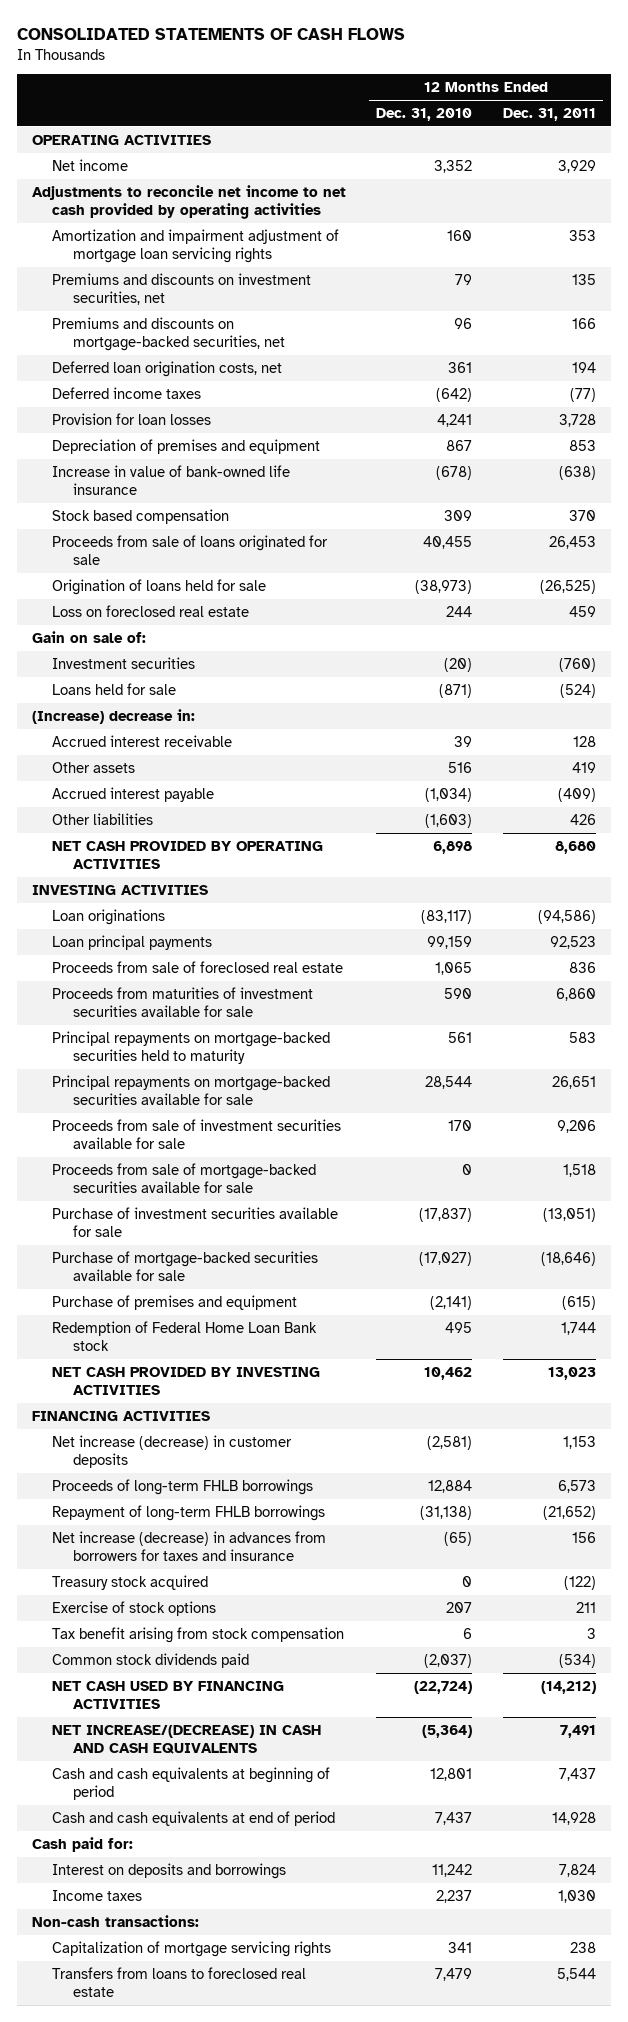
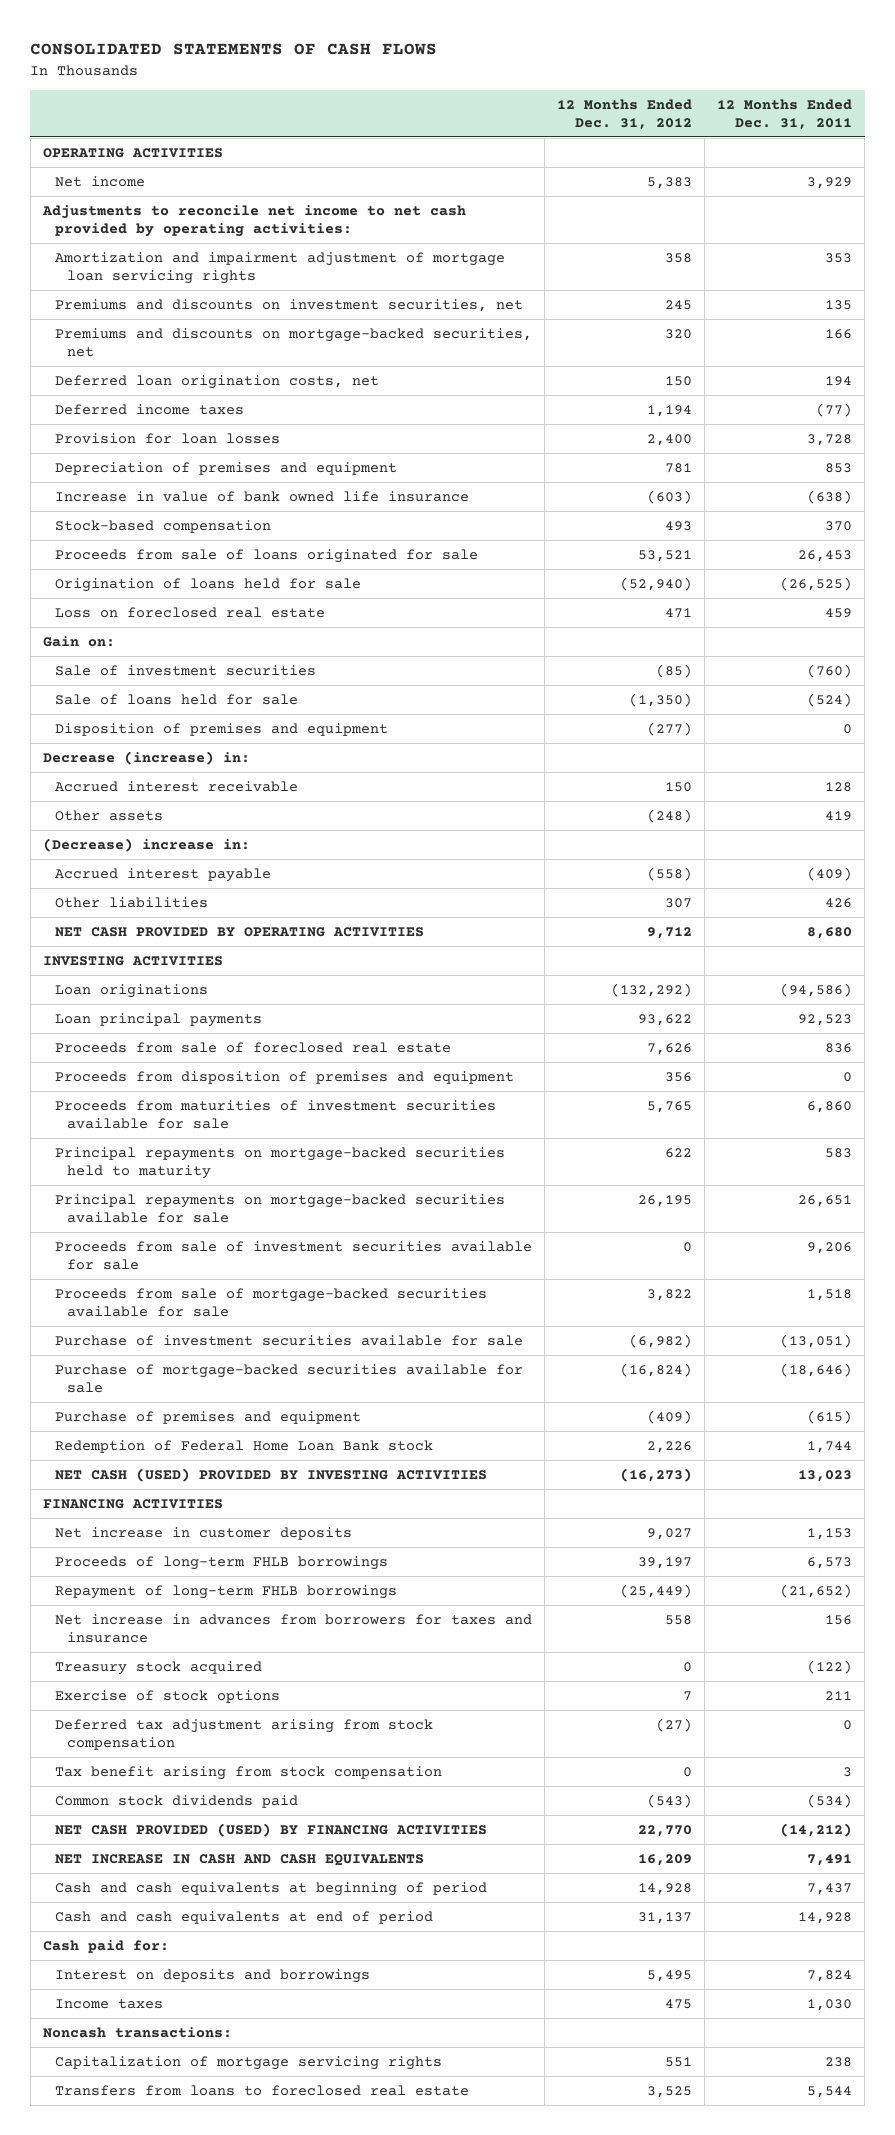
- | 12 Months Ended Dec. 31, 2010 | 12 Months Ended Dec. 31, 2011
+ | 12 Months Ended Dec. 31, 2012 | 12 Months Ended Dec. 31, 2011
- Adjustments to reconcile net income to net cash provided by operating activities
+ Adjustments to reconcile net income to net cash provided by operating activities:
- Increase in value of bank-owned life insurance | (678) | (638)
- Stock based compensation | 309 | 370
+ Increase in value of bank owned life insurance | (603) | (638)
+ Stock-based compensation | 493 | 370
- Gain on sale of:
- Investment securities | (20) | (760)
- Loans held for sale | (871) | (524)
- (Increase) decrease in:
+ Gain on:
+ Sale of investment securities | (85) | (760)
+ Sale of loans held for sale | (1,350) | (524)
+ Disposition of premises and equipment | (277) | 0
+ Decrease (increase) in:
+ (Decrease) increase in:
+ Proceeds from disposition of premises and equipment | 356 | 0
- NET CASH PROVIDED BY INVESTING ACTIVITIES | 10,462 | 13,023
+ NET CASH (USED) PROVIDED BY INVESTING ACTIVITIES | (16,273) | 13,023
- Net increase (decrease) in customer deposits | (2,581) | 1,153
+ Net increase in customer deposits | 9,027 | 1,153
- Net increase (decrease) in advances from borrowers for taxes and insurance | (65) | 156
+ Net increase in advances from borrowers for taxes and insurance | 558 | 156
+ Deferred tax adjustment arising from stock compensation | (27) | 0
- NET CASH USED BY FINANCING ACTIVITIES | (22,724) | (14,212)
- NET INCREASE/(DECREASE) IN CASH AND CASH EQUIVALENTS | (5,364) | 7,491
+ NET CASH PROVIDED (USED) BY FINANCING ACTIVITIES | 22,770 | (14,212)
+ NET INCREASE IN CASH AND CASH EQUIVALENTS | 16,209 | 7,491
- Non-cash transactions:
+ Noncash transactions:

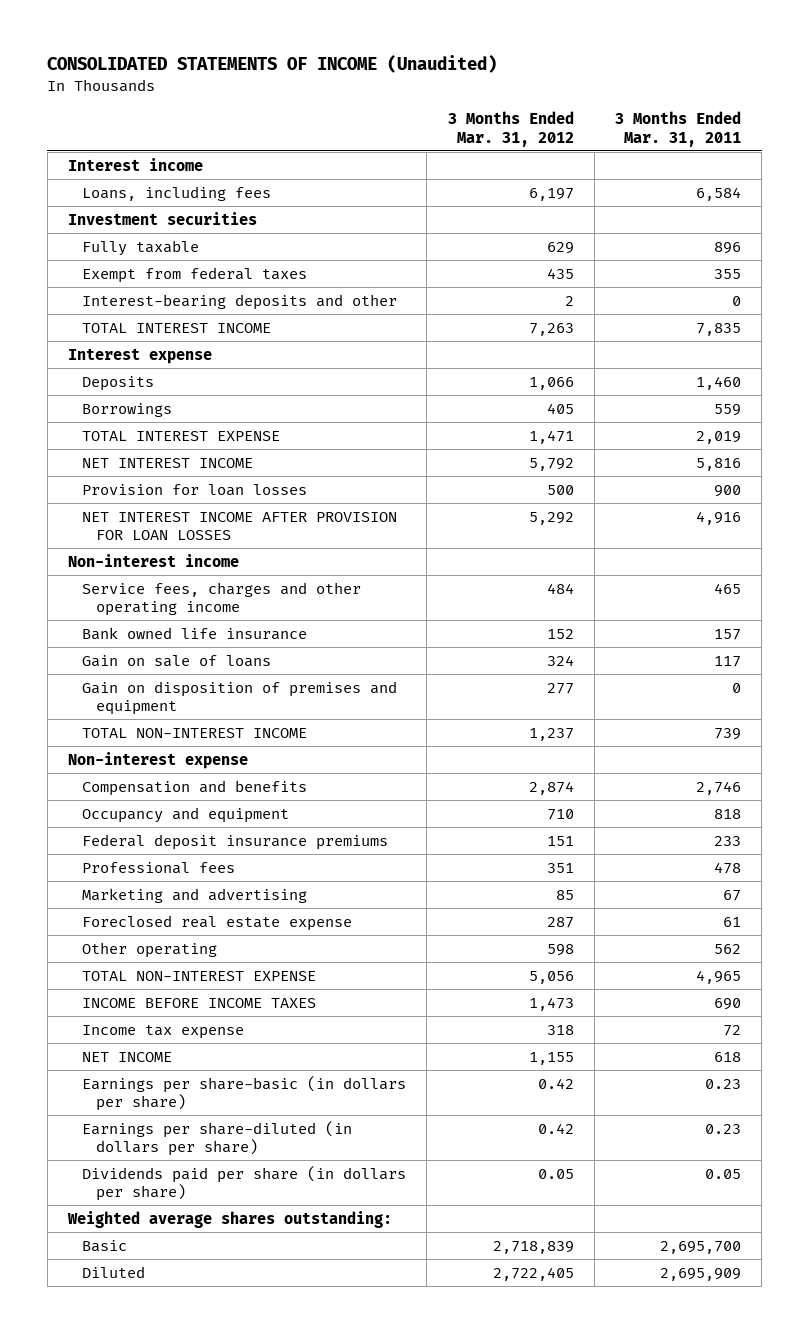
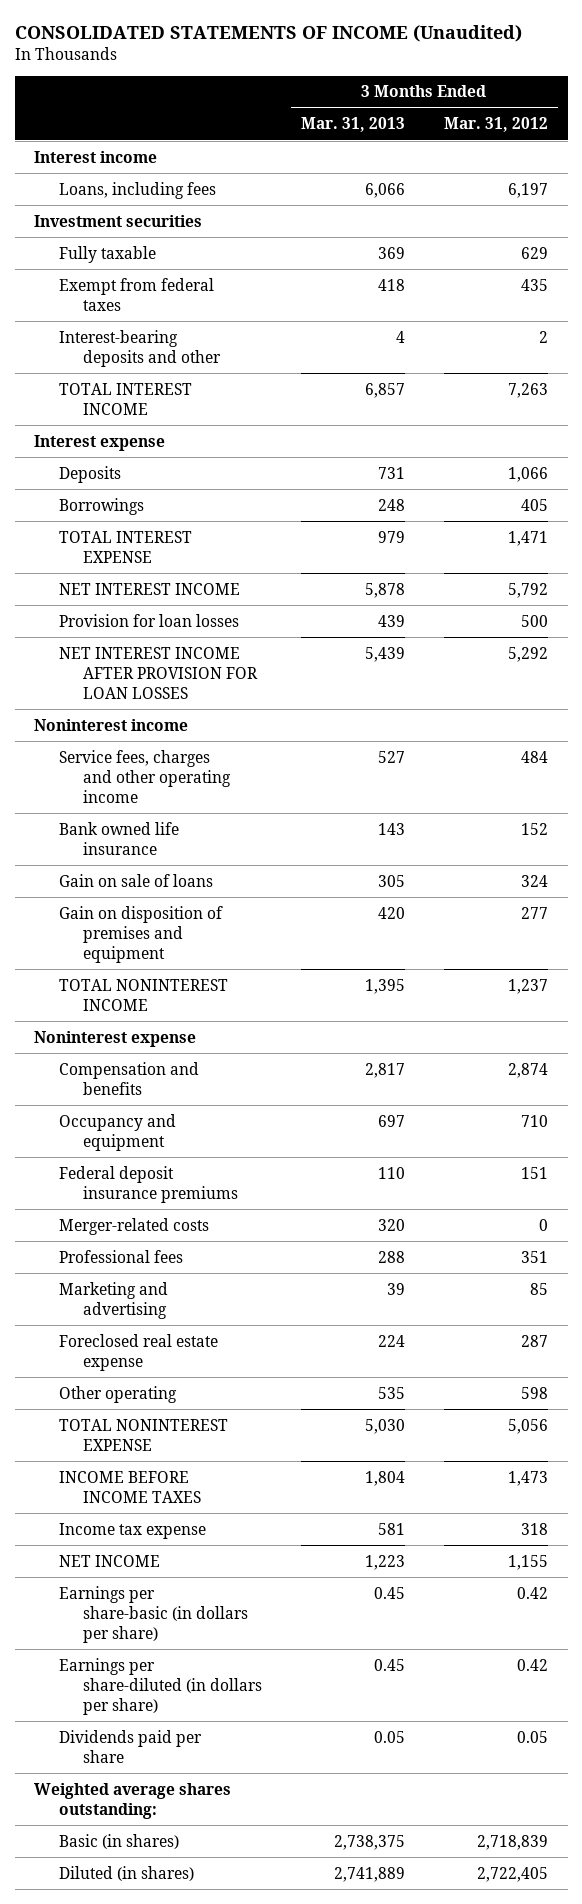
- | 3 Months Ended Mar. 31, 2012 | 3 Months Ended Mar. 31, 2011
+ | 3 Months Ended Mar. 31, 2013 | 3 Months Ended Mar. 31, 2012
- Non-interest income
+ Noninterest income
- TOTAL NON-INTEREST INCOME | 1,237 | 739
- Non-interest expense
+ TOTAL NONINTEREST INCOME | 1,395 | 1,237
+ Noninterest expense
+ Merger-related costs | 320 | 0
- TOTAL NON-INTEREST EXPENSE | 5,056 | 4,965
+ TOTAL NONINTEREST EXPENSE | 5,030 | 5,056
- Dividends paid per share (in dollars per share) | 0.05 | 0.05
+ Dividends paid per share | 0.05 | 0.05
- Basic | 2,718,839 | 2,695,700
- Diluted | 2,722,405 | 2,695,909
+ Basic (in shares) | 2,738,375 | 2,718,839
+ Diluted (in shares) | 2,741,889 | 2,722,405

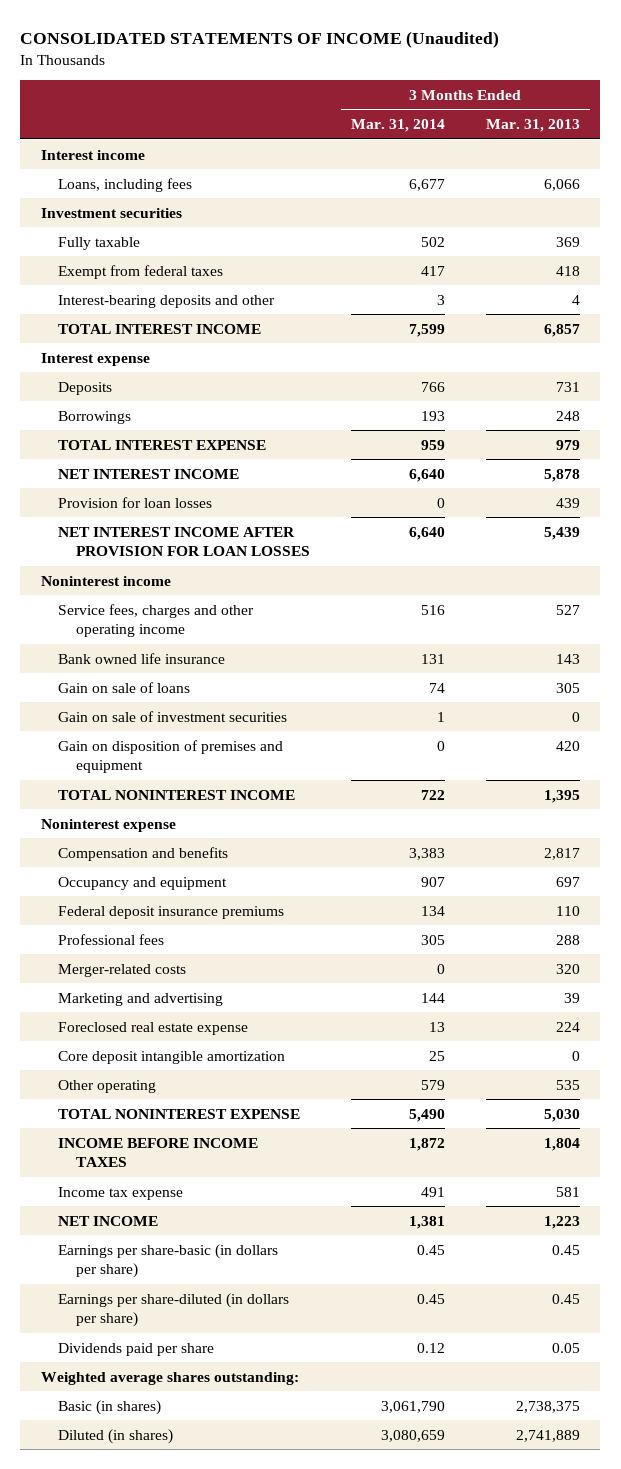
- | 3 Months Ended Mar. 31, 2013 | 3 Months Ended Mar. 31, 2012
+ | 3 Months Ended Mar. 31, 2014 | 3 Months Ended Mar. 31, 2013
+ Gain on sale of investment securities | 1 | 0
moved down: Merger-related costs | 0 | 320
+ Core deposit intangible amortization | 25 | 0

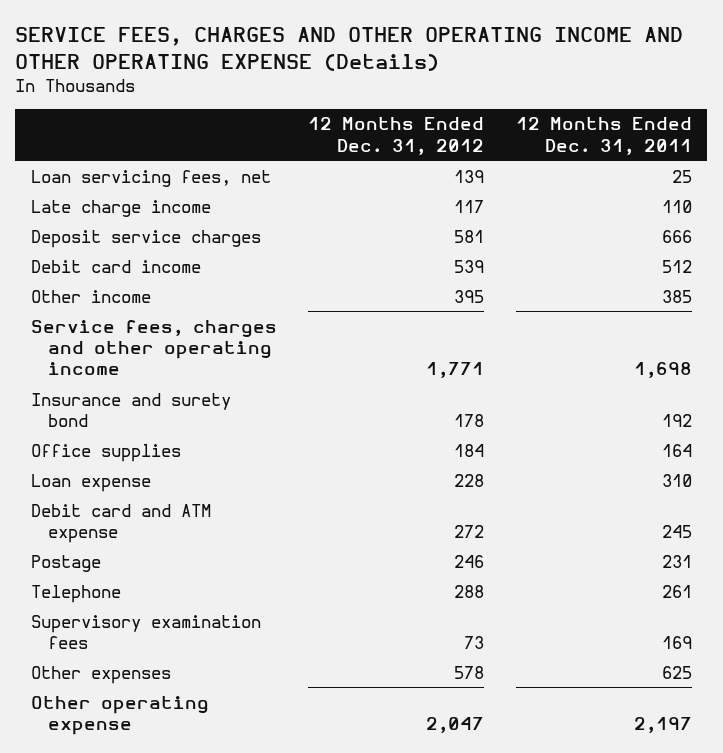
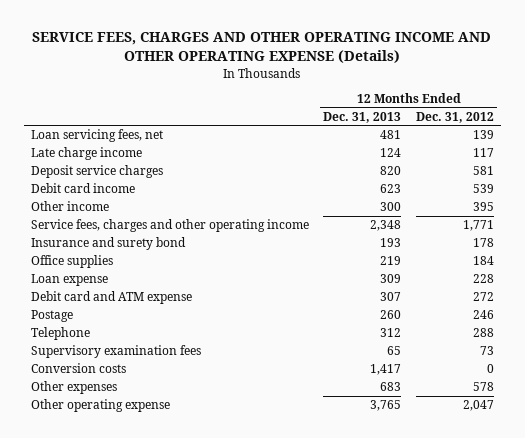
- | 12 Months Ended Dec. 31, 2012 | 12 Months Ended Dec. 31, 2011
+ | 12 Months Ended Dec. 31, 2013 | 12 Months Ended Dec. 31, 2012
+ Conversion costs | 1,417 | 0

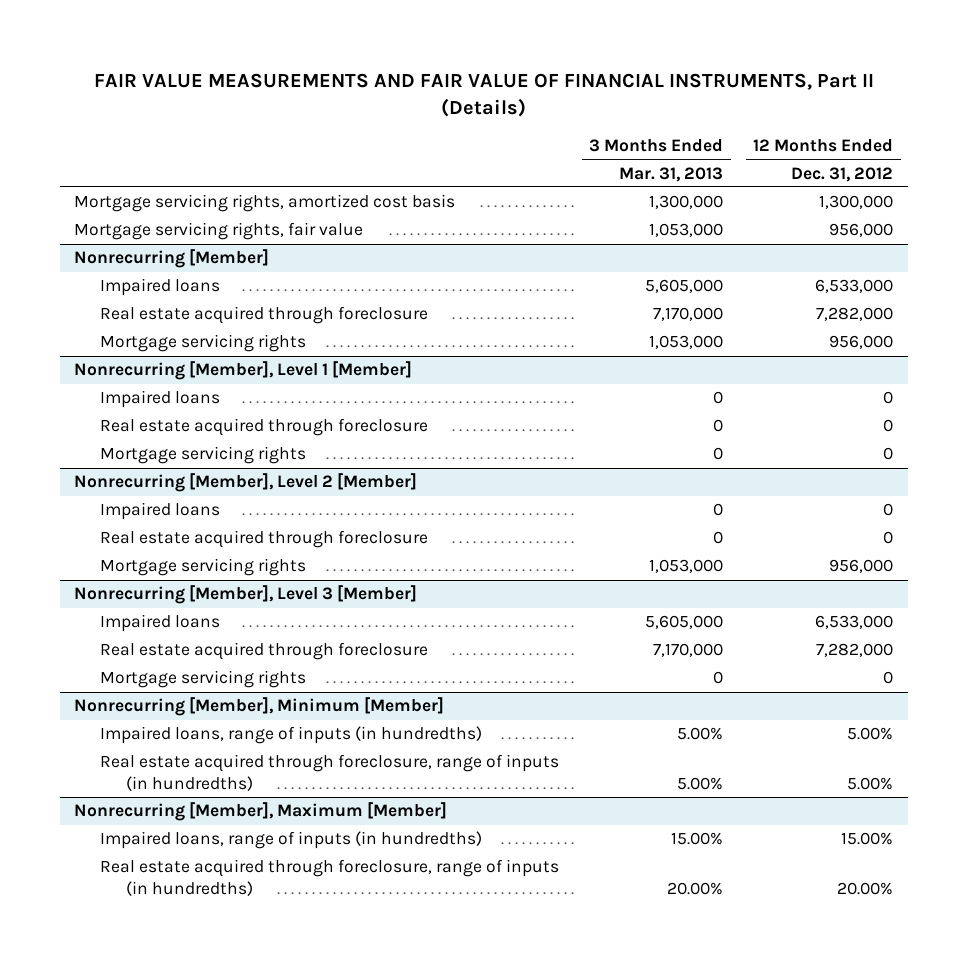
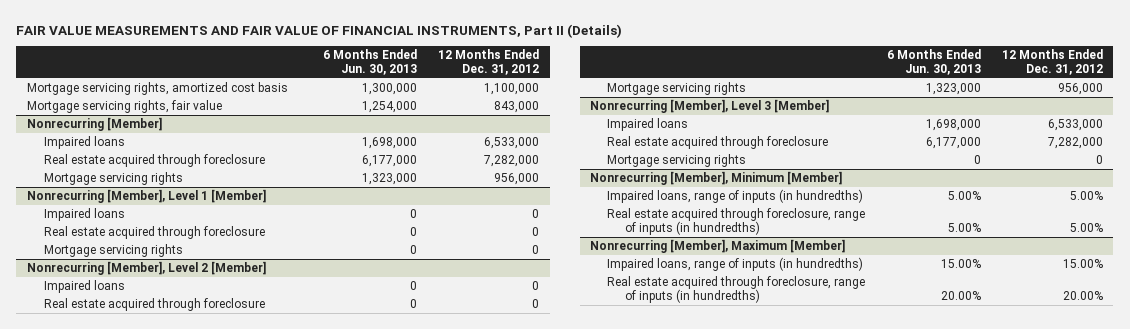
- | 3 Months Ended Mar. 31, 2013 | 12 Months Ended Dec. 31, 2012
+ | 6 Months Ended Jun. 30, 2013 | 12 Months Ended Dec. 31, 2012
- Mortgage servicing rights, amortized cost basis | 1,300,000 | 1,300,000
- Mortgage servicing rights, fair value | 1,053,000 | 956,000
+ Mortgage servicing rights, amortized cost basis | 1,300,000 | 1,100,000
+ Mortgage servicing rights, fair value | 1,254,000 | 843,000

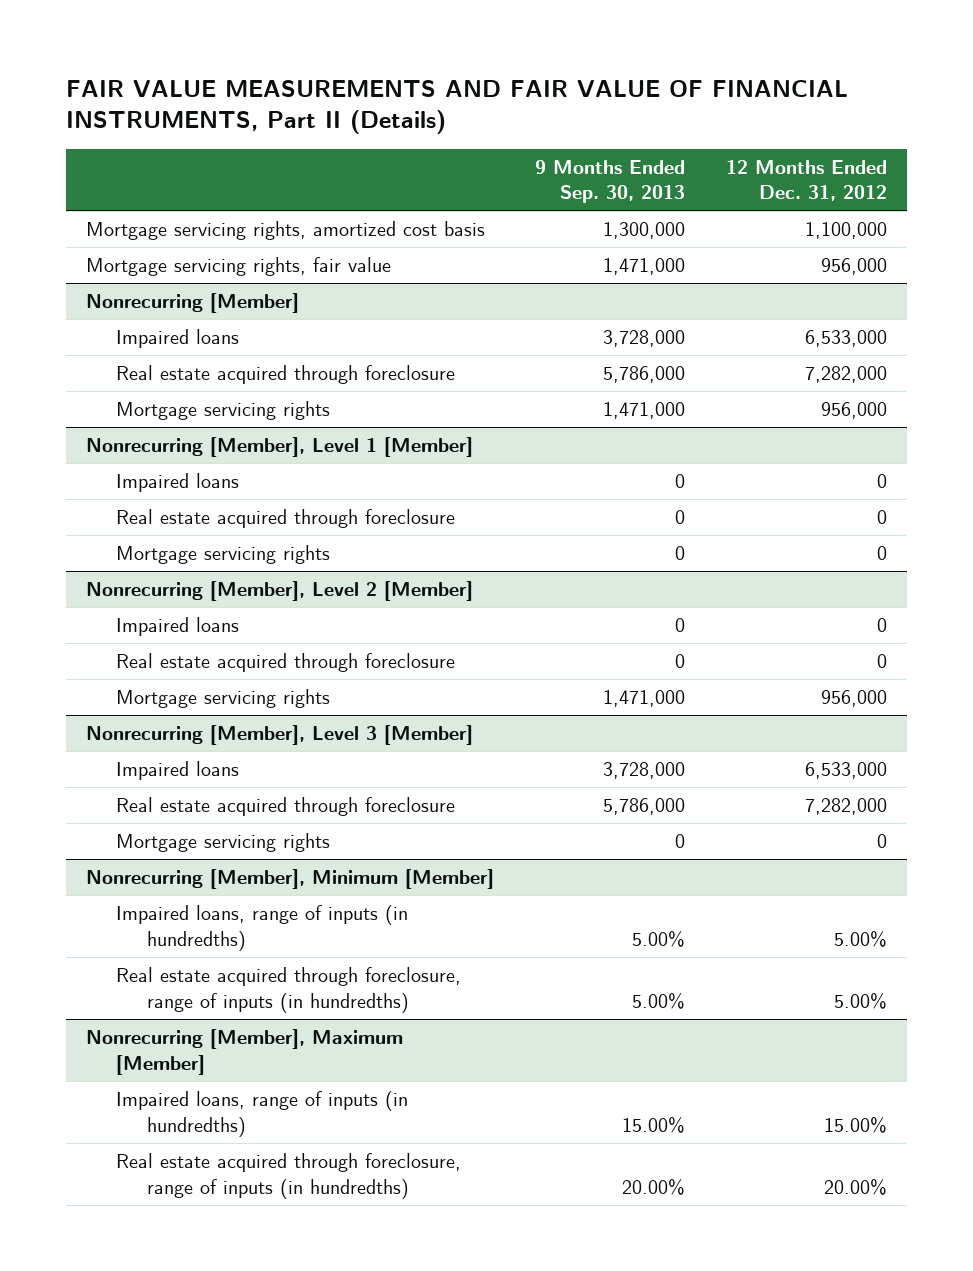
- | 6 Months Ended Jun. 30, 2013 | 12 Months Ended Dec. 31, 2012
+ | 9 Months Ended Sep. 30, 2013 | 12 Months Ended Dec. 31, 2012
- Mortgage servicing rights, fair value | 1,254,000 | 843,000
+ Mortgage servicing rights, fair value | 1,471,000 | 956,000

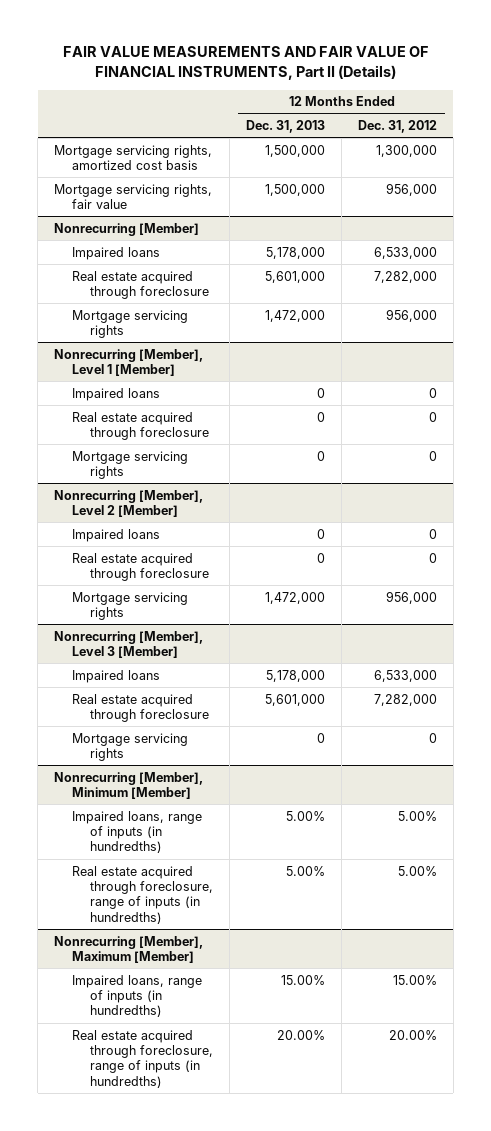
- | 9 Months Ended Sep. 30, 2013 | 12 Months Ended Dec. 31, 2012
+ | 12 Months Ended Dec. 31, 2013 | 12 Months Ended Dec. 31, 2012
- Mortgage servicing rights, amortized cost basis | 1,300,000 | 1,100,000
+ Mortgage servicing rights, amortized cost basis | 1,500,000 | 1,300,000

